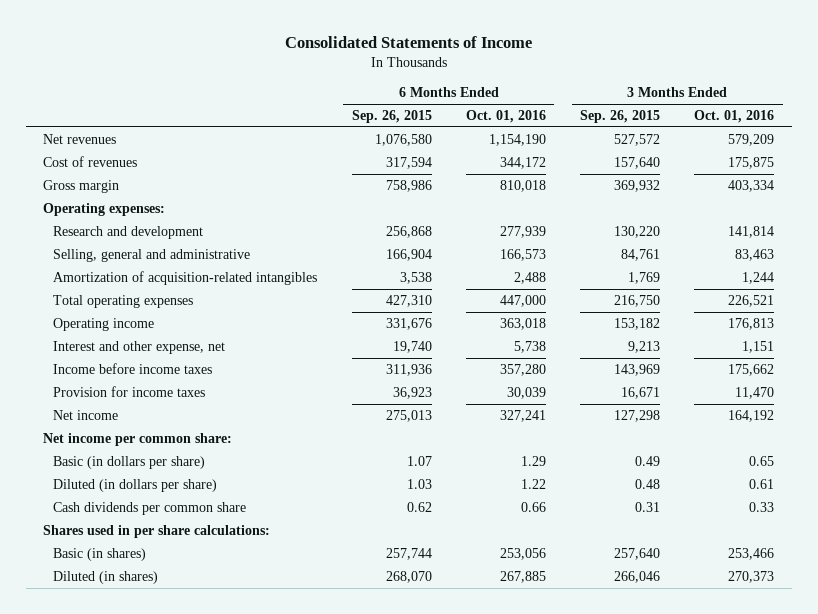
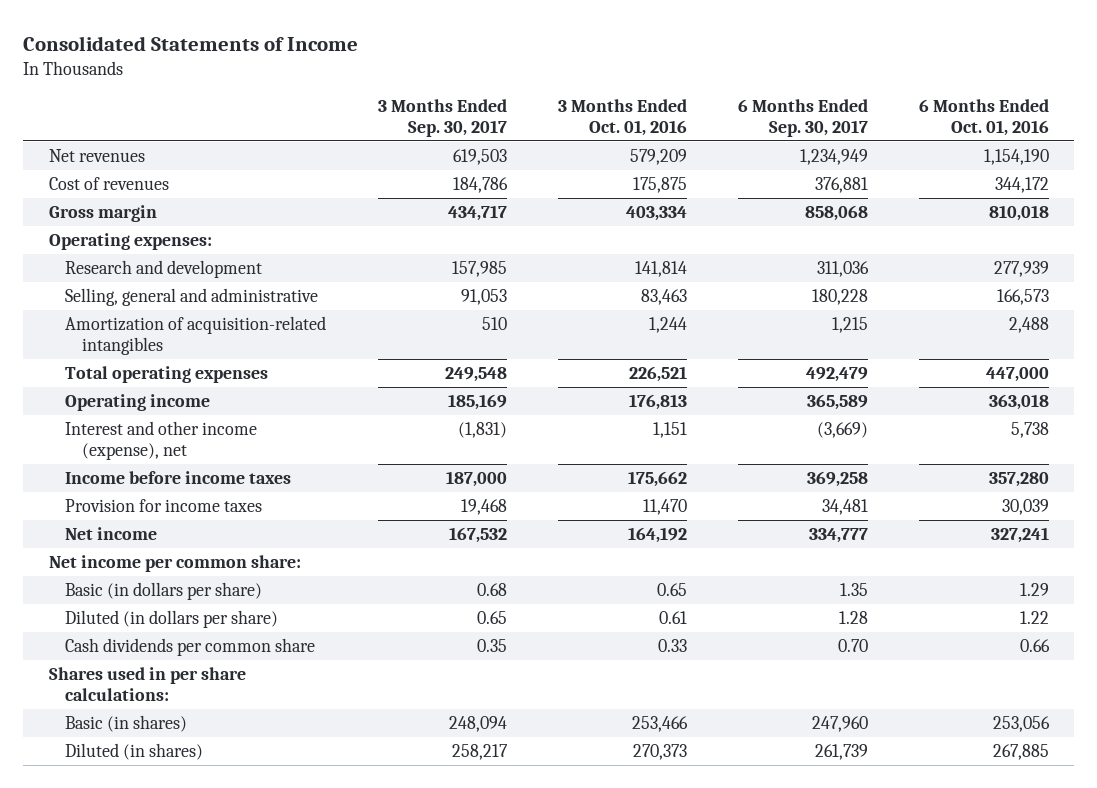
- | 6 Months Ended Sep. 26, 2015 | 6 Months Ended Oct. 01, 2016 | 3 Months Ended Sep. 26, 2015 | 3 Months Ended Oct. 01, 2016
+ | 3 Months Ended Sep. 30, 2017 | 3 Months Ended Oct. 01, 2016 | 6 Months Ended Sep. 30, 2017 | 6 Months Ended Oct. 01, 2016
- Interest and other expense, net | 19,740 | 5,738 | 9,213 | 1,151
+ Interest and other income (expense), net | (1,831) | 1,151 | (3,669) | 5,738

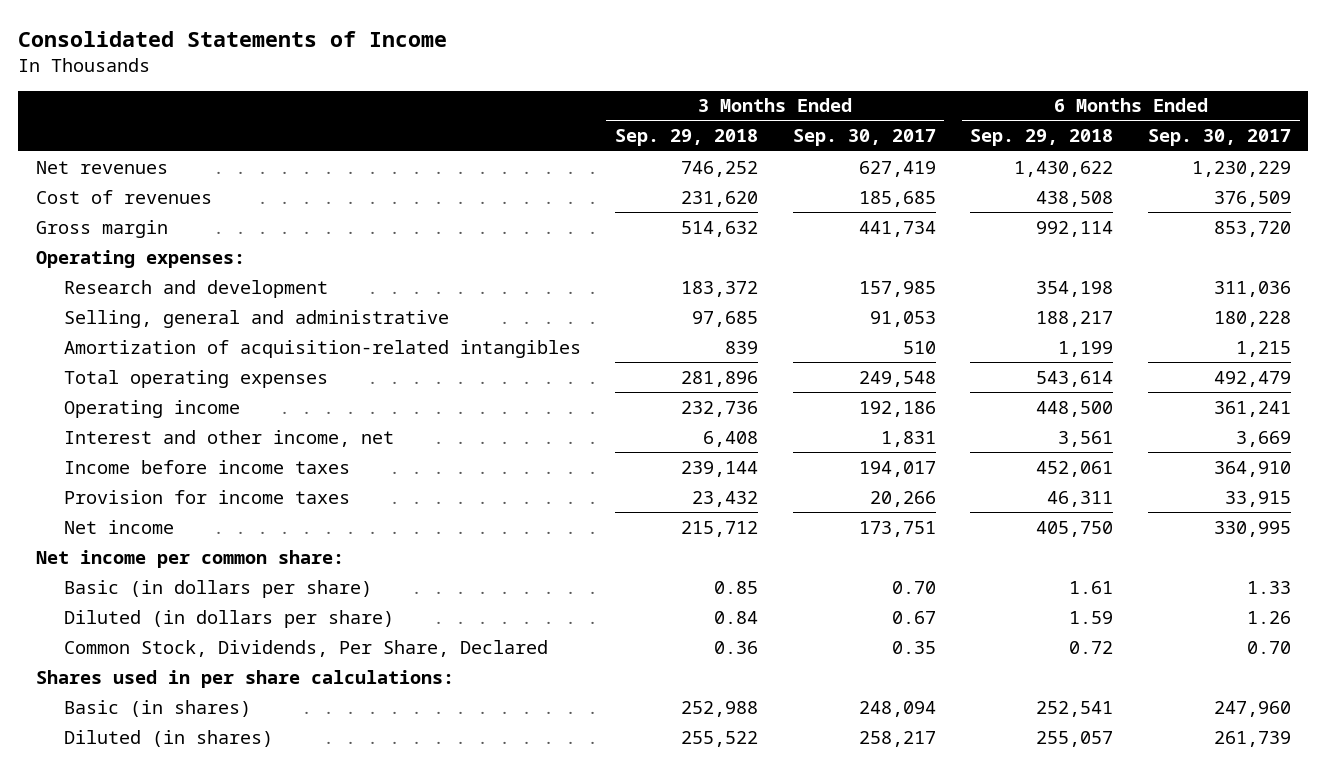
- | 3 Months Ended Sep. 30, 2017 | 3 Months Ended Oct. 01, 2016 | 6 Months Ended Sep. 30, 2017 | 6 Months Ended Oct. 01, 2016
+ | 3 Months Ended Sep. 29, 2018 | 3 Months Ended Sep. 30, 2017 | 6 Months Ended Sep. 29, 2018 | 6 Months Ended Sep. 30, 2017
- Net revenues | 619,503 | 579,209 | 1,234,949 | 1,154,190
- Cost of revenues | 184,786 | 175,875 | 376,881 | 344,172
- Gross margin | 434,717 | 403,334 | 858,068 | 810,018
+ Net revenues | 746,252 | 627,419 | 1,430,622 | 1,230,229
+ Cost of revenues | 231,620 | 185,685 | 438,508 | 376,509
+ Gross margin | 514,632 | 441,734 | 992,114 | 853,720
- Operating income | 185,169 | 176,813 | 365,589 | 363,018
- Interest and other income (expense), net | (1,831) | 1,151 | (3,669) | 5,738
- Income before income taxes | 187,000 | 175,662 | 369,258 | 357,280
- Provision for income taxes | 19,468 | 11,470 | 34,481 | 30,039
- Net income | 167,532 | 164,192 | 334,777 | 327,241
+ Operating income | 232,736 | 192,186 | 448,500 | 361,241
+ Interest and other income, net | 6,408 | 1,831 | 3,561 | 3,669
+ Income before income taxes | 239,144 | 194,017 | 452,061 | 364,910
+ Provision for income taxes | 23,432 | 20,266 | 46,311 | 33,915
+ Net income | 215,712 | 173,751 | 405,750 | 330,995
- Basic (in dollars per share) | 0.68 | 0.65 | 1.35 | 1.29
- Diluted (in dollars per share) | 0.65 | 0.61 | 1.28 | 1.22
- Cash dividends per common share | 0.35 | 0.33 | 0.70 | 0.66
+ Basic (in dollars per share) | 0.85 | 0.70 | 1.61 | 1.33
+ Diluted (in dollars per share) | 0.84 | 0.67 | 1.59 | 1.26
+ Common Stock, Dividends, Per Share, Declared | 0.36 | 0.35 | 0.72 | 0.70

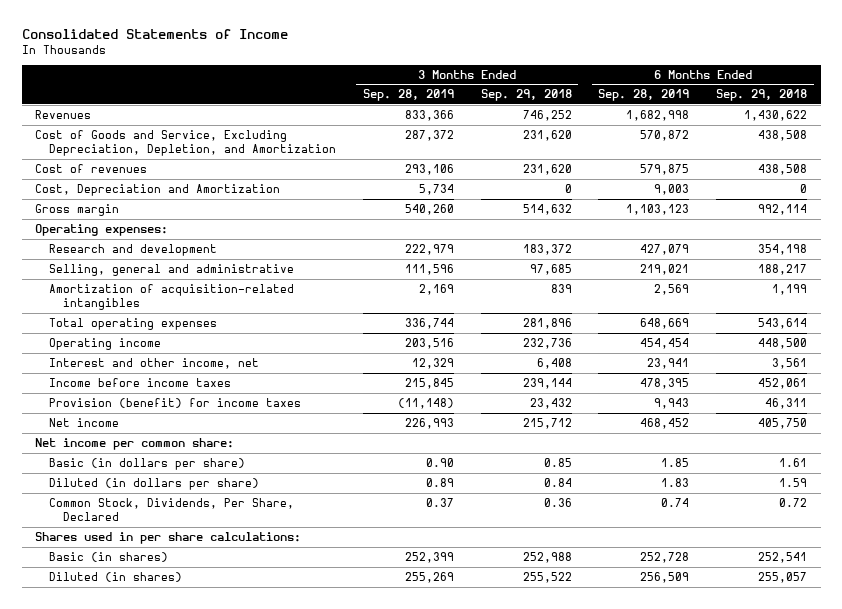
- | 3 Months Ended Sep. 29, 2018 | 3 Months Ended Sep. 30, 2017 | 6 Months Ended Sep. 29, 2018 | 6 Months Ended Sep. 30, 2017
+ | 3 Months Ended Sep. 28, 2019 | 3 Months Ended Sep. 29, 2018 | 6 Months Ended Sep. 28, 2019 | 6 Months Ended Sep. 29, 2018
- Net revenues | 746,252 | 627,419 | 1,430,622 | 1,230,229
+ Revenues | 833,366 | 746,252 | 1,682,998 | 1,430,622
+ Cost of Goods and Service, Excluding Depreciation, Depletion, and Amortization | 287,372 | 231,620 | 570,872 | 438,508
+ Cost, Depreciation and Amortization | 5,734 | 0 | 9,003 | 0
- Provision for income taxes | 23,432 | 20,266 | 46,311 | 33,915
+ Provision (benefit) for income taxes | (11,148) | 23,432 | 9,943 | 46,311

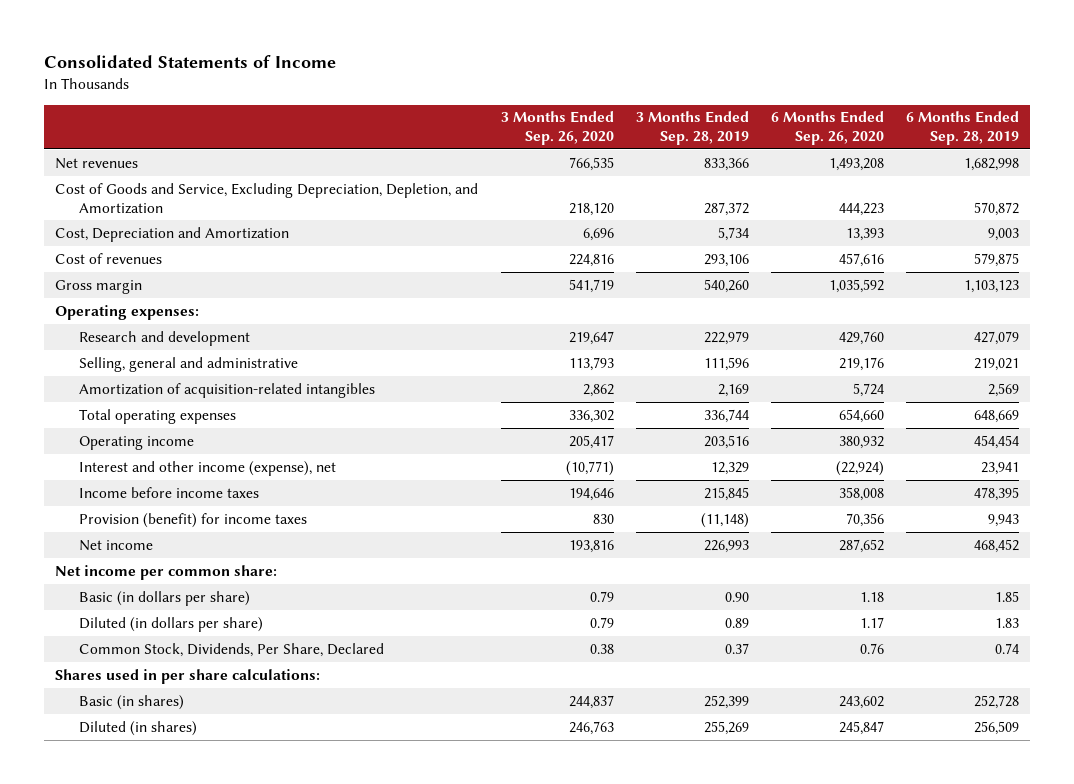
- | 3 Months Ended Sep. 28, 2019 | 3 Months Ended Sep. 29, 2018 | 6 Months Ended Sep. 28, 2019 | 6 Months Ended Sep. 29, 2018
+ | 3 Months Ended Sep. 26, 2020 | 3 Months Ended Sep. 28, 2019 | 6 Months Ended Sep. 26, 2020 | 6 Months Ended Sep. 28, 2019
- Revenues | 833,366 | 746,252 | 1,682,998 | 1,430,622
+ Net revenues | 766,535 | 833,366 | 1,493,208 | 1,682,998
moved down: Cost of revenues | 224,816 | 293,106 | 457,616 | 579,875
- Interest and other income, net | 12,329 | 6,408 | 23,941 | 3,561
+ Interest and other income (expense), net | (10,771) | 12,329 | (22,924) | 23,941

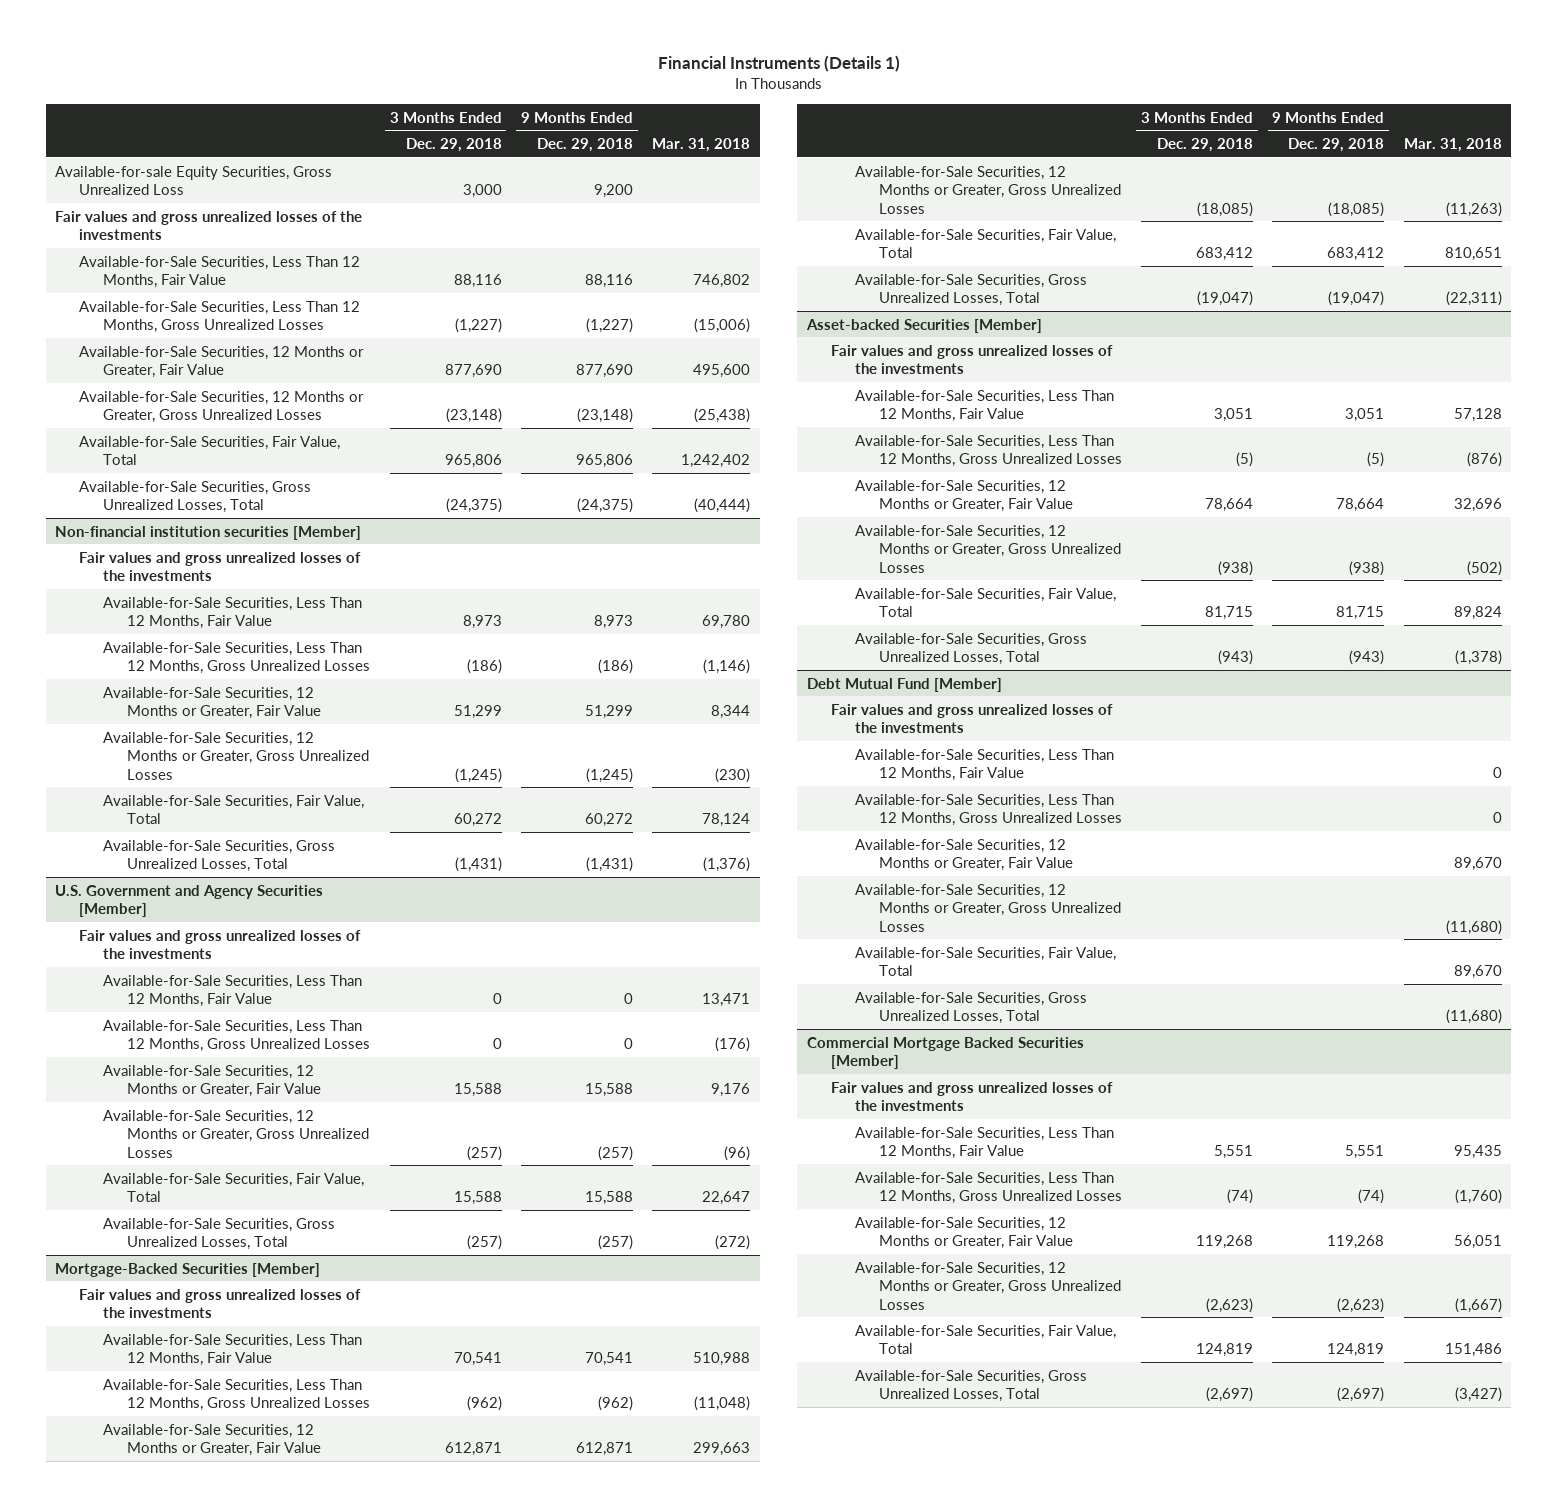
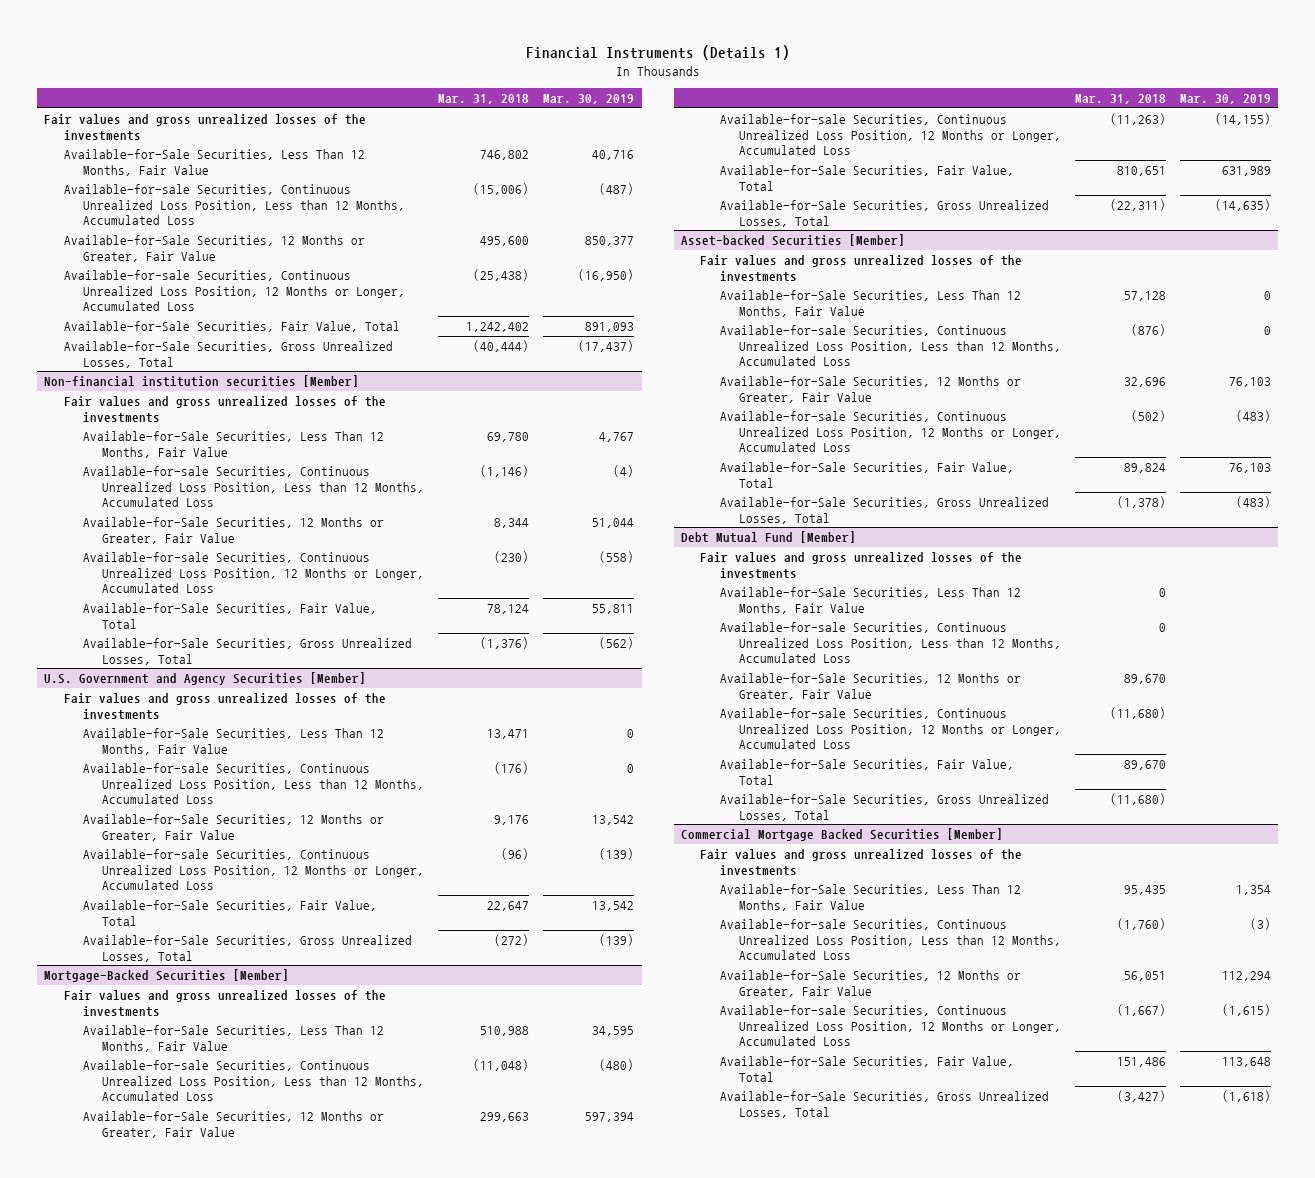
- | 3 Months Ended Dec. 29, 2018 | 9 Months Ended Dec. 29, 2018 | Mar. 31, 2018
+ | Mar. 31, 2018 | Mar. 30, 2019
- Available-for-sale Equity Securities, Gross Unrealized Loss | 3,000 | 9,200 |
- Available-for-Sale Securities, Less Than 12 Months, Gross Unrealized Losses | (1,227) | (1,227) | (15,006)
+ Available-for-sale Securities, Continuous Unrealized Loss Position, Less than 12 Months, Accumulated Loss | (15,006) | (487)
- Available-for-Sale Securities, 12 Months or Greater, Gross Unrealized Losses | (23,148) | (23,148) | (25,438)
+ Available-for-sale Securities, Continuous Unrealized Loss Position, 12 Months or Longer, Accumulated Loss | (25,438) | (16,950)
@ Non-financial institution securities [Member]
- Available-for-Sale Securities, Less Than 12 Months, Gross Unrealized Losses | (186) | (186) | (1,146)
+ Available-for-sale Securities, Continuous Unrealized Loss Position, Less than 12 Months, Accumulated Loss | (1,146) | (4)
- Available-for-Sale Securities, 12 Months or Greater, Gross Unrealized Losses | (1,245) | (1,245) | (230)
+ Available-for-sale Securities, Continuous Unrealized Loss Position, 12 Months or Longer, Accumulated Loss | (230) | (558)
@ U.S. Government and Agency Securities [Member]
- Available-for-Sale Securities, Less Than 12 Months, Gross Unrealized Losses | 0 | 0 | (176)
+ Available-for-sale Securities, Continuous Unrealized Loss Position, Less than 12 Months, Accumulated Loss | (176) | 0
- Available-for-Sale Securities, 12 Months or Greater, Gross Unrealized Losses | (257) | (257) | (96)
+ Available-for-sale Securities, Continuous Unrealized Loss Position, 12 Months or Longer, Accumulated Loss | (96) | (139)
@ Mortgage-Backed Securities [Member]
- Available-for-Sale Securities, Less Than 12 Months, Gross Unrealized Losses | (962) | (962) | (11,048)
+ Available-for-sale Securities, Continuous Unrealized Loss Position, Less than 12 Months, Accumulated Loss | (11,048) | (480)
- Available-for-Sale Securities, 12 Months or Greater, Gross Unrealized Losses | (18,085) | (18,085) | (11,263)
+ Available-for-sale Securities, Continuous Unrealized Loss Position, 12 Months or Longer, Accumulated Loss | (11,263) | (14,155)
@ Asset-backed Securities [Member]
- Available-for-Sale Securities, Less Than 12 Months, Gross Unrealized Losses | (5) | (5) | (876)
+ Available-for-sale Securities, Continuous Unrealized Loss Position, Less than 12 Months, Accumulated Loss | (876) | 0
- Available-for-Sale Securities, 12 Months or Greater, Gross Unrealized Losses | (938) | (938) | (502)
+ Available-for-sale Securities, Continuous Unrealized Loss Position, 12 Months or Longer, Accumulated Loss | (502) | (483)
@ Debt Mutual Fund [Member]
- Available-for-Sale Securities, Less Than 12 Months, Gross Unrealized Losses | | | 0
+ Available-for-sale Securities, Continuous Unrealized Loss Position, Less than 12 Months, Accumulated Loss | 0 |
- Available-for-Sale Securities, 12 Months or Greater, Gross Unrealized Losses | | | (11,680)
+ Available-for-sale Securities, Continuous Unrealized Loss Position, 12 Months or Longer, Accumulated Loss | (11,680) |
@ Commercial Mortgage Backed Securities [Member]
- Available-for-Sale Securities, Less Than 12 Months, Gross Unrealized Losses | (74) | (74) | (1,760)
+ Available-for-sale Securities, Continuous Unrealized Loss Position, Less than 12 Months, Accumulated Loss | (1,760) | (3)
- Available-for-Sale Securities, 12 Months or Greater, Gross Unrealized Losses | (2,623) | (2,623) | (1,667)
+ Available-for-sale Securities, Continuous Unrealized Loss Position, 12 Months or Longer, Accumulated Loss | (1,667) | (1,615)

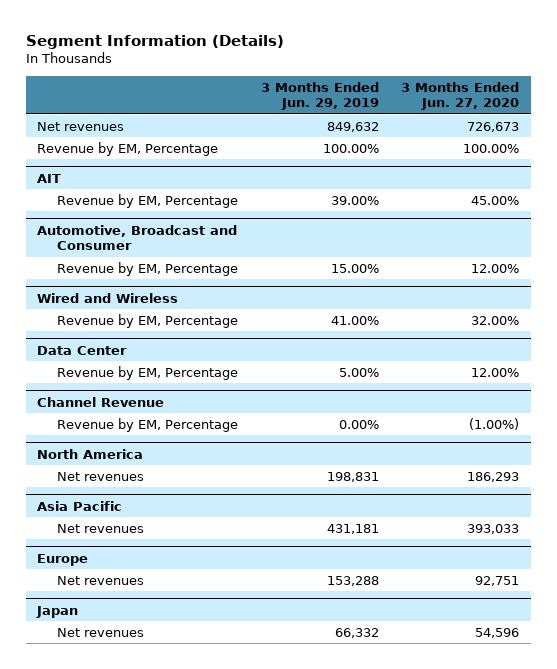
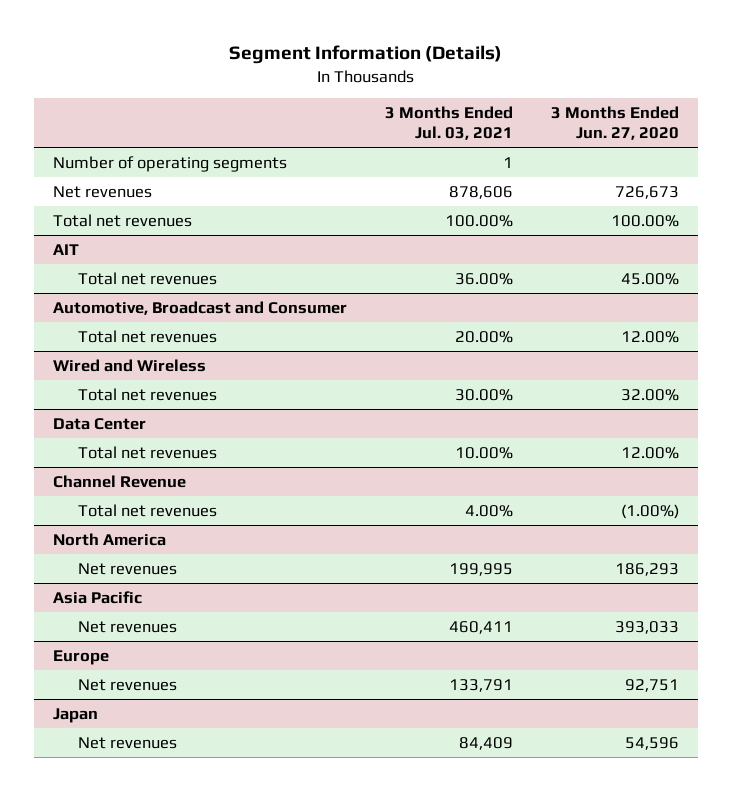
- | 3 Months Ended Jun. 29, 2019 | 3 Months Ended Jun. 27, 2020
+ | 3 Months Ended Jul. 03, 2021 | 3 Months Ended Jun. 27, 2020
+ Number of operating segments | 1 |
- Revenue by EM, Percentage | 100.00% | 100.00%
+ Total net revenues | 100.00% | 100.00%
@ AIT
- Revenue by EM, Percentage | 39.00% | 45.00%
+ Total net revenues | 36.00% | 45.00%
@ Automotive, Broadcast and Consumer
- Revenue by EM, Percentage | 15.00% | 12.00%
+ Total net revenues | 20.00% | 12.00%
@ Wired and Wireless
- Revenue by EM, Percentage | 41.00% | 32.00%
+ Total net revenues | 30.00% | 32.00%
@ Data Center
- Revenue by EM, Percentage | 5.00% | 12.00%
+ Total net revenues | 10.00% | 12.00%
@ Channel Revenue
- Revenue by EM, Percentage | 0.00% | (1.00%)
+ Total net revenues | 4.00% | (1.00%)

